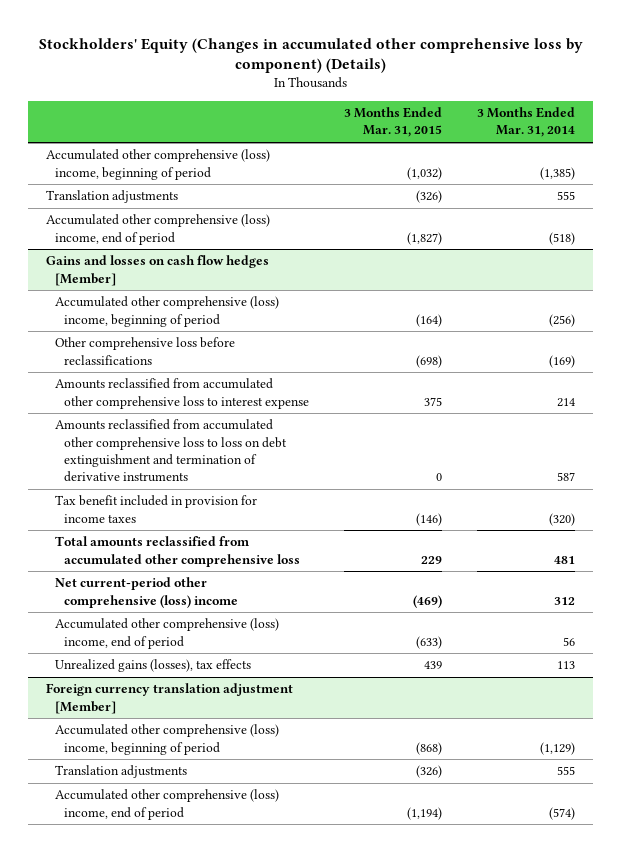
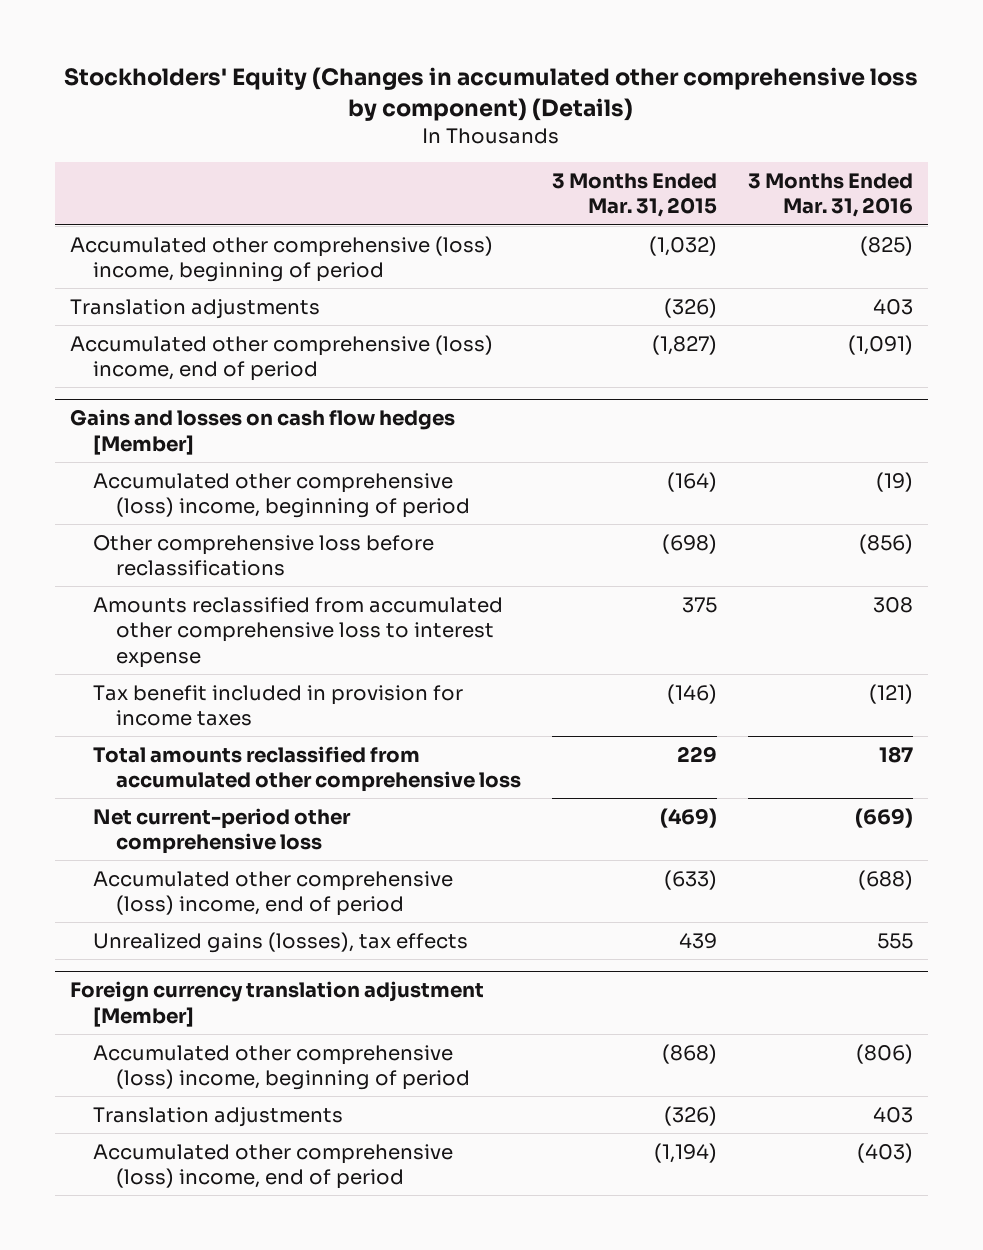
- | 3 Months Ended Mar. 31, 2015 | 3 Months Ended Mar. 31, 2014
+ | 3 Months Ended Mar. 31, 2015 | 3 Months Ended Mar. 31, 2016
@ Gains and losses on cash flow hedges [Member]
- Amounts reclassified from accumulated other comprehensive loss to loss on debt extinguishment and termination of derivative instruments | 0 | 587
- Net current-period other comprehensive (loss) income | (469) | 312
+ Net current-period other comprehensive loss | (469) | (669)

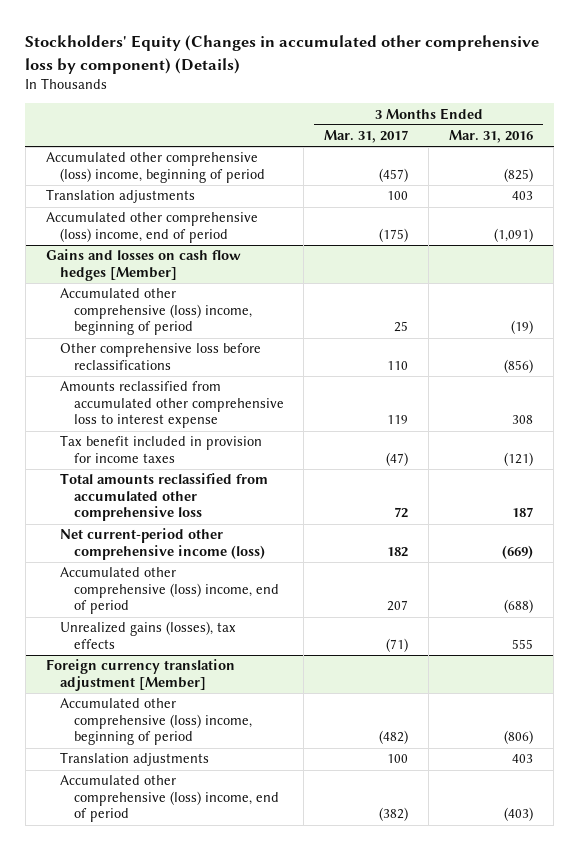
- | 3 Months Ended Mar. 31, 2015 | 3 Months Ended Mar. 31, 2016
+ | 3 Months Ended Mar. 31, 2017 | 3 Months Ended Mar. 31, 2016
@ Gains and losses on cash flow hedges [Member]
- Net current-period other comprehensive loss | (469) | (669)
+ Net current-period other comprehensive income (loss) | 182 | (669)

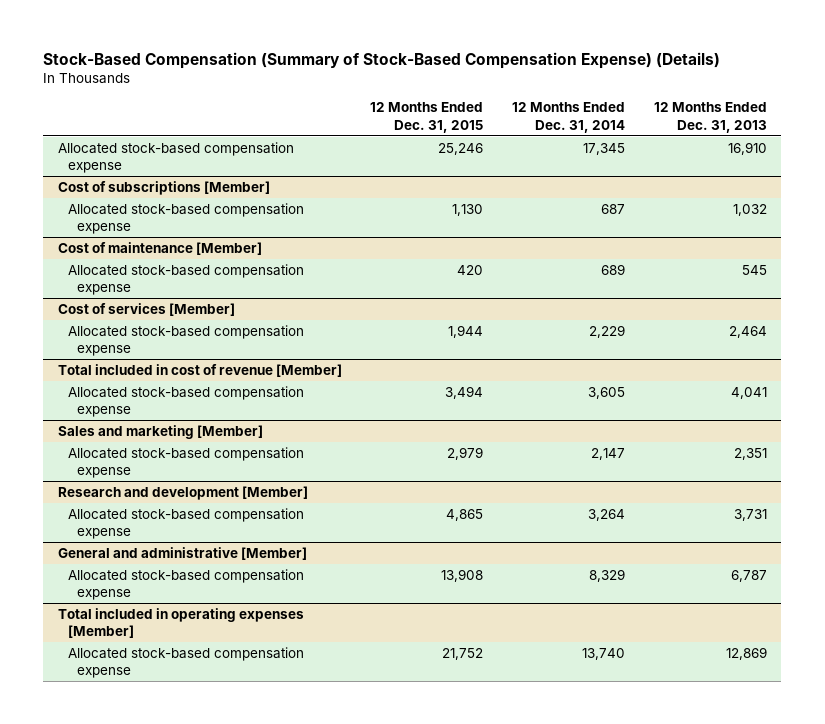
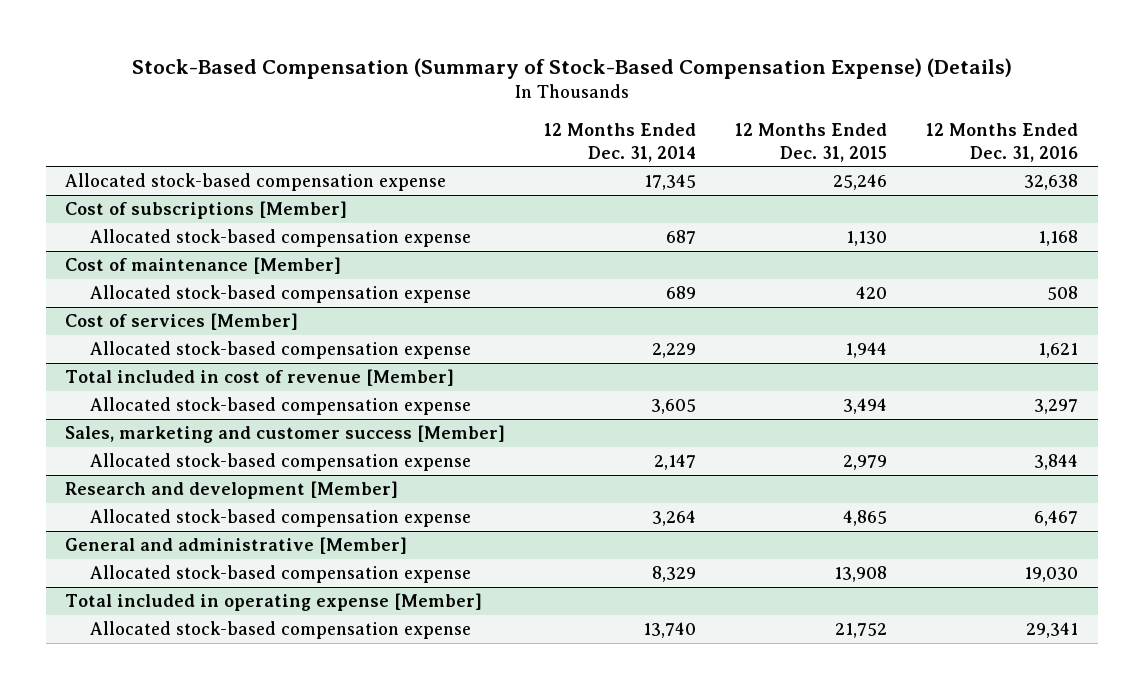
- | 12 Months Ended Dec. 31, 2015 | 12 Months Ended Dec. 31, 2014 | 12 Months Ended Dec. 31, 2013
+ | 12 Months Ended Dec. 31, 2014 | 12 Months Ended Dec. 31, 2015 | 12 Months Ended Dec. 31, 2016
- Sales and marketing [Member]
+ Sales, marketing and customer success [Member]
- Total included in operating expenses [Member]
+ Total included in operating expense [Member]

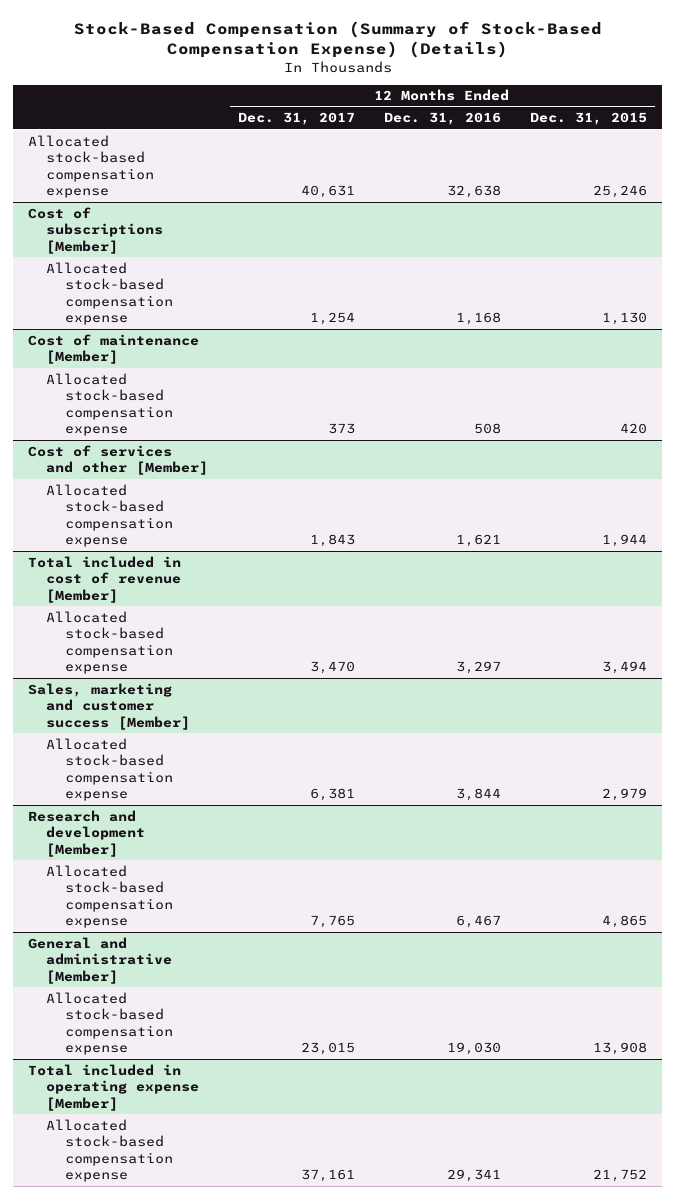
- | 12 Months Ended Dec. 31, 2014 | 12 Months Ended Dec. 31, 2015 | 12 Months Ended Dec. 31, 2016
+ | 12 Months Ended Dec. 31, 2017 | 12 Months Ended Dec. 31, 2016 | 12 Months Ended Dec. 31, 2015
- Cost of services [Member]
+ Cost of services and other [Member]

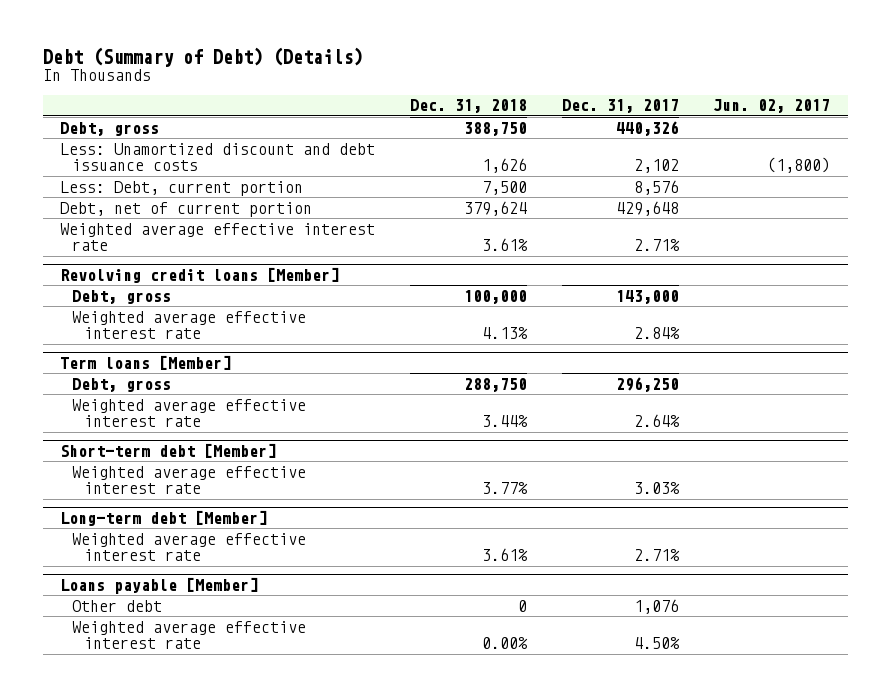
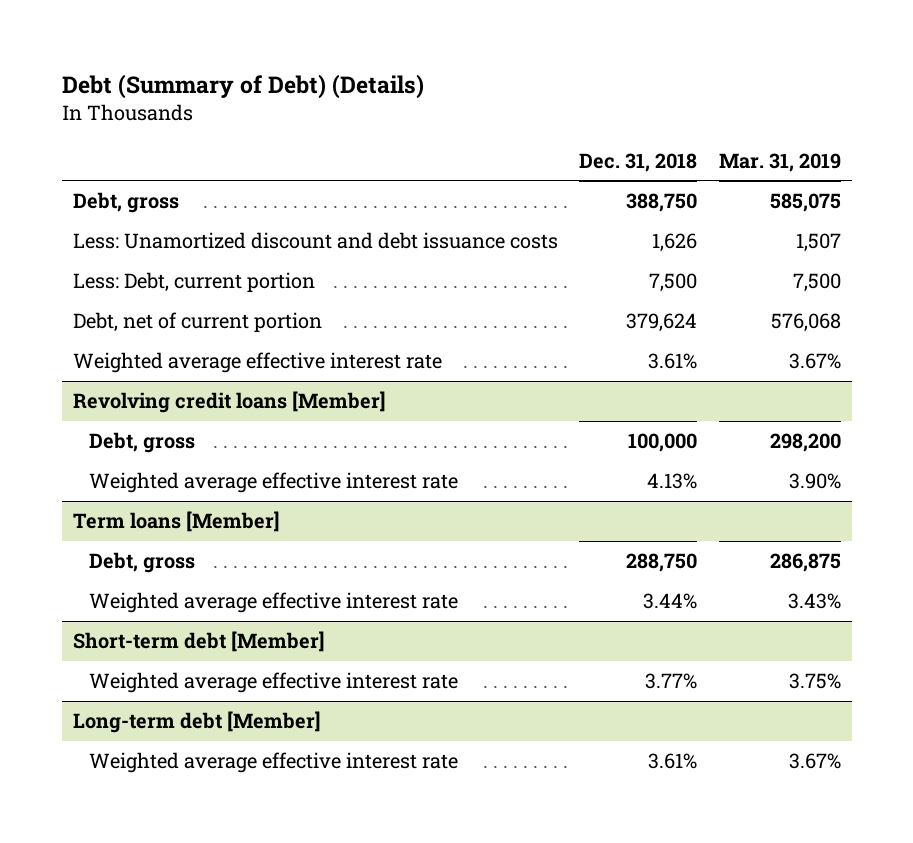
- | Dec. 31, 2018 | Dec. 31, 2017 | Jun. 02, 2017
+ | Dec. 31, 2018 | Mar. 31, 2019
- Loans payable [Member]
- Other debt | 0 | 1,076 |
- Weighted average effective interest rate | 0.00% | 4.50% |

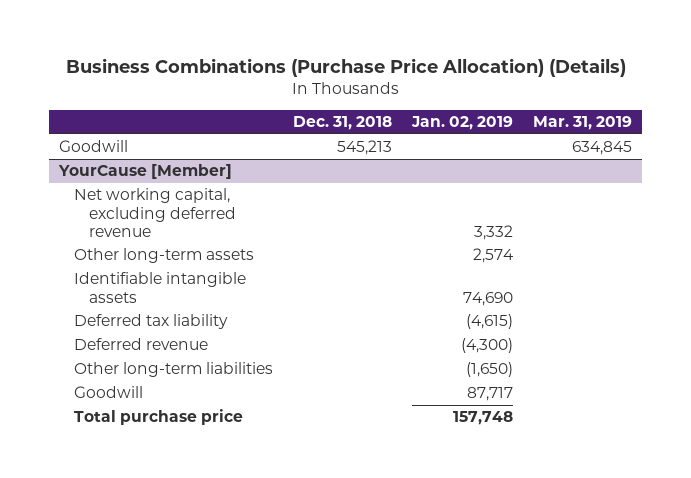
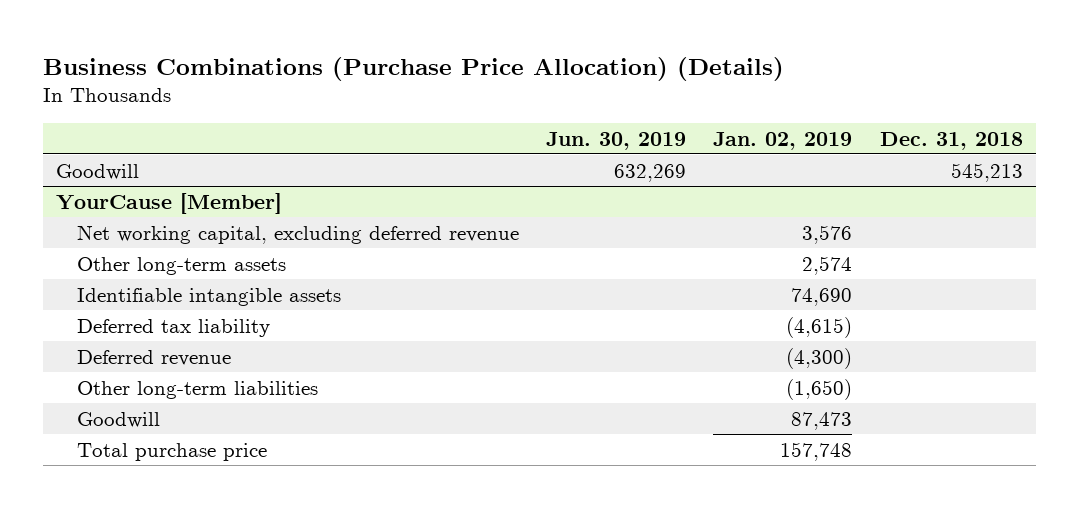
- | Dec. 31, 2018 | Jan. 02, 2019 | Mar. 31, 2019
+ | Jun. 30, 2019 | Jan. 02, 2019 | Dec. 31, 2018
@ YourCause [Member]
- Net working capital, excluding deferred revenue | | 3,332 |
+ Net working capital, excluding deferred revenue | | 3,576 |
- Goodwill | | 87,717 |
+ Goodwill | | 87,473 |

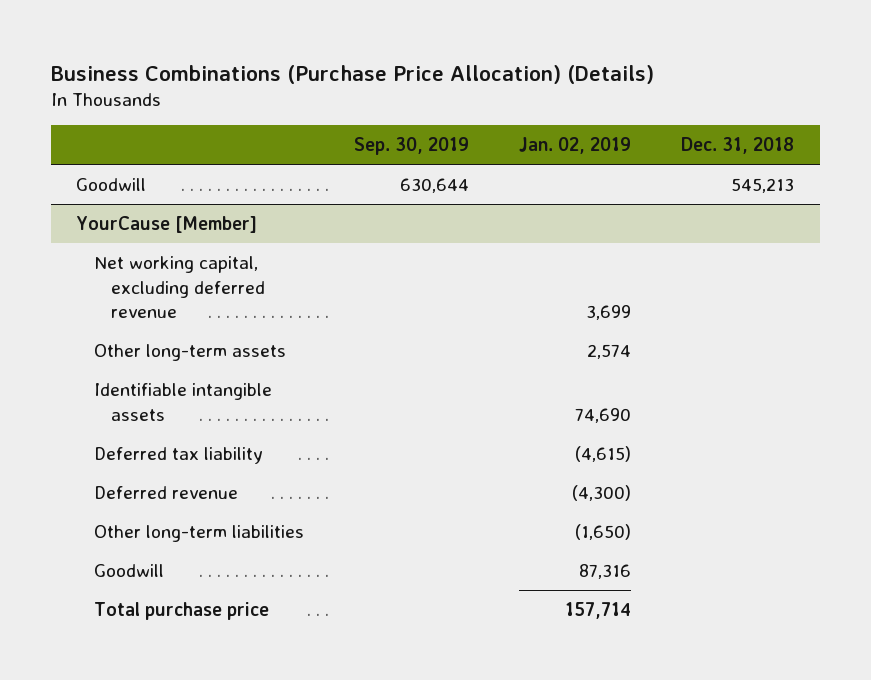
- | Jun. 30, 2019 | Jan. 02, 2019 | Dec. 31, 2018
+ | Sep. 30, 2019 | Jan. 02, 2019 | Dec. 31, 2018
@ YourCause [Member]
- Net working capital, excluding deferred revenue | | 3,576 |
+ Net working capital, excluding deferred revenue | | 3,699 |
- Goodwill | | 87,473 |
- Total purchase price | | 157,748 |
+ Goodwill | | 87,316 |
+ Total purchase price | | 157,714 |

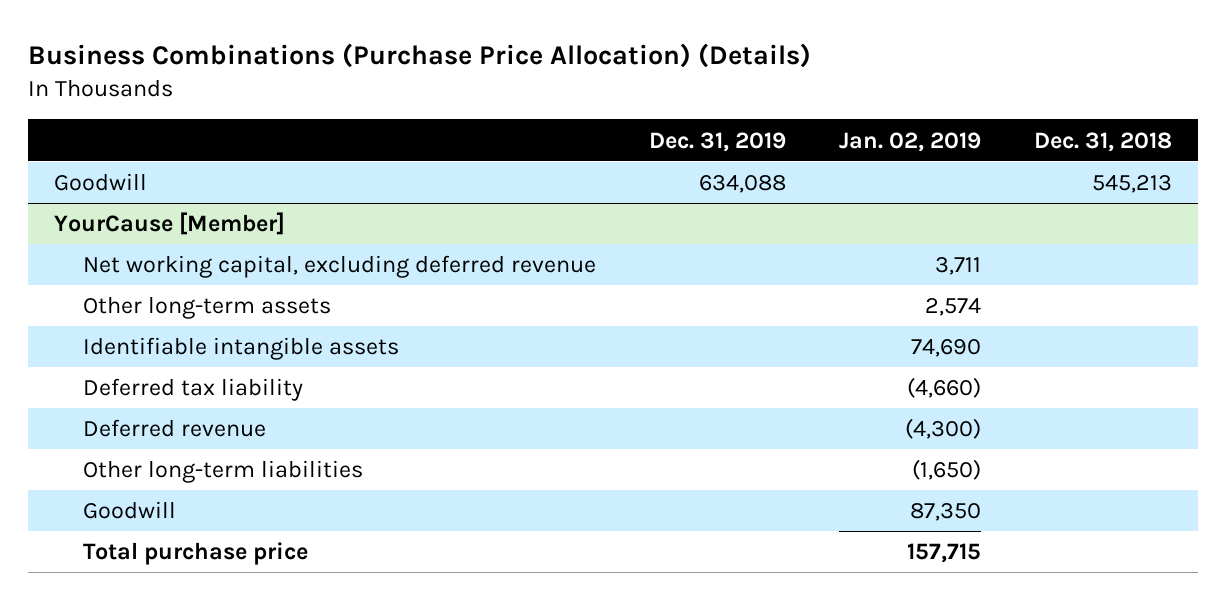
- | Sep. 30, 2019 | Jan. 02, 2019 | Dec. 31, 2018
+ | Dec. 31, 2019 | Jan. 02, 2019 | Dec. 31, 2018
@ YourCause [Member]
- Net working capital, excluding deferred revenue | | 3,699 |
+ Net working capital, excluding deferred revenue | | 3,711 |
- Deferred tax liability | | (4,615) |
+ Deferred tax liability | | (4,660) |
- Goodwill | | 87,316 |
- Total purchase price | | 157,714 |
+ Goodwill | | 87,350 |
+ Total purchase price | | 157,715 |

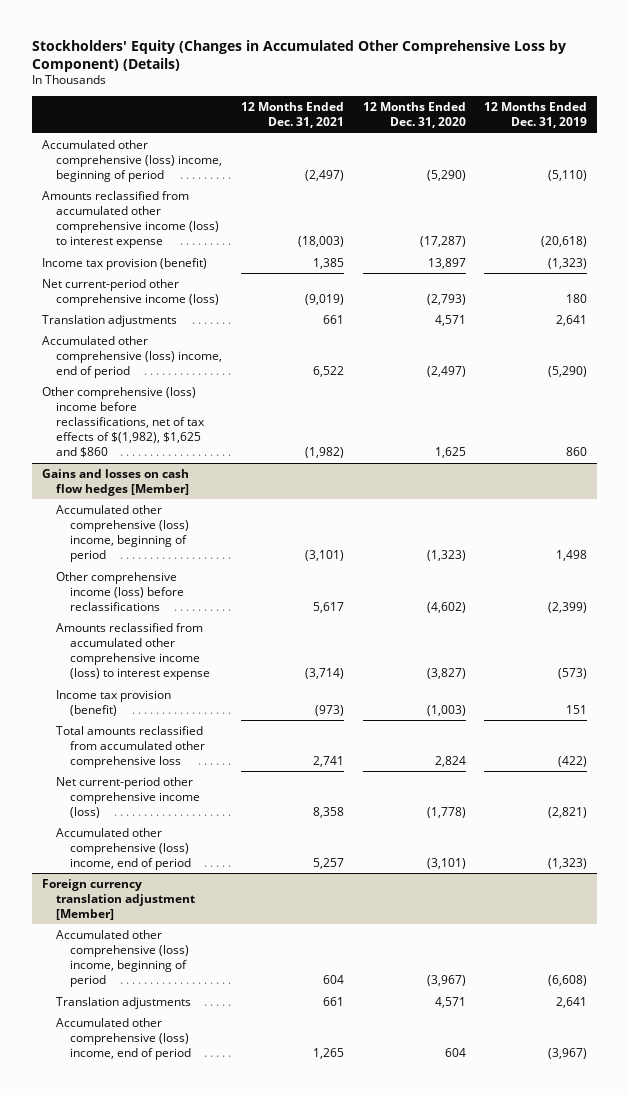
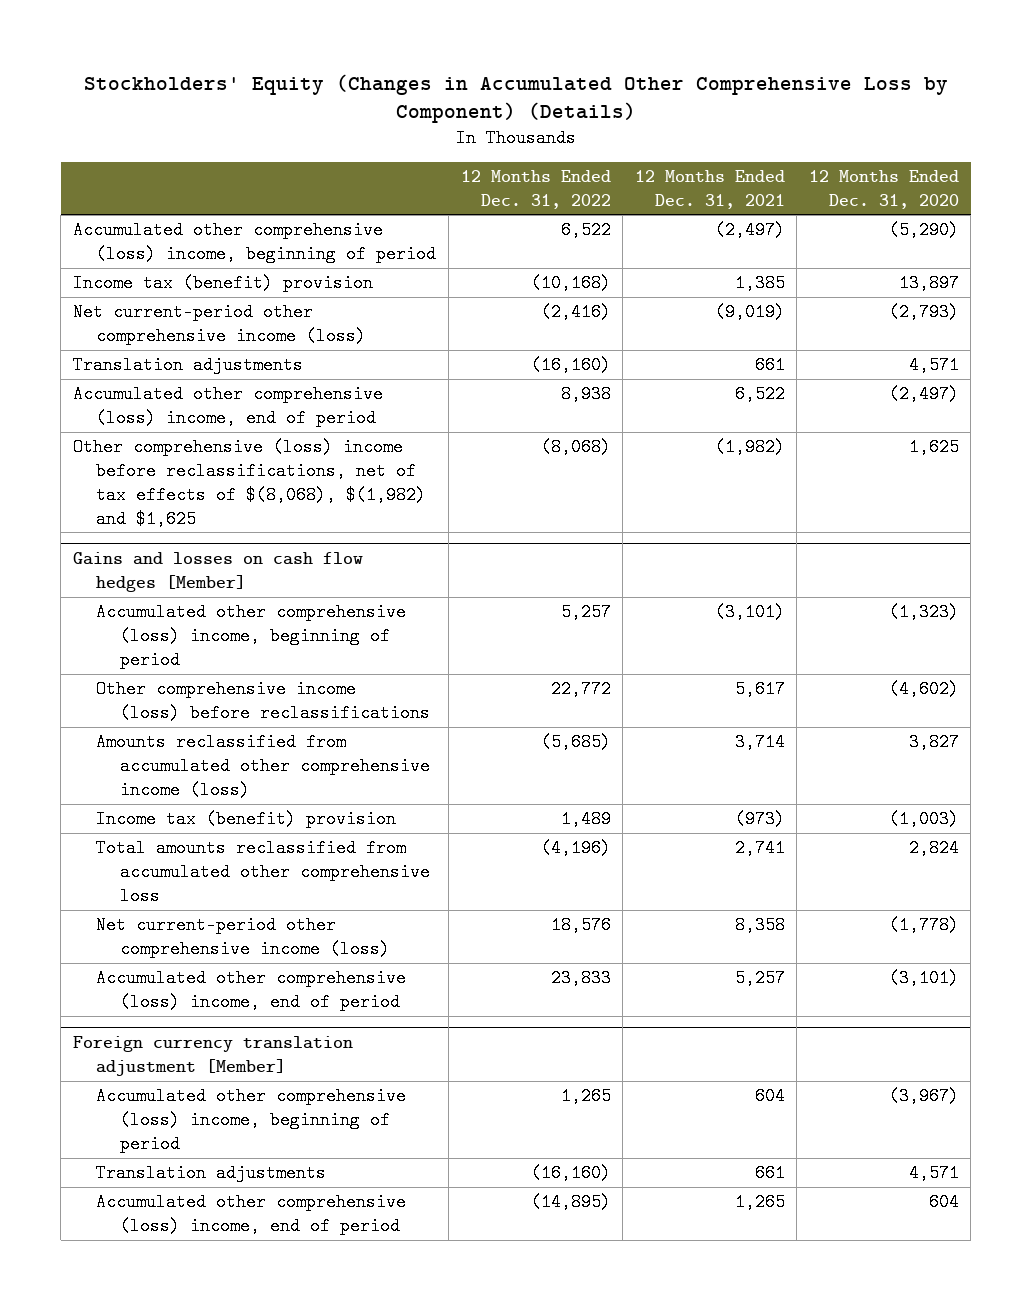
- | 12 Months Ended Dec. 31, 2021 | 12 Months Ended Dec. 31, 2020 | 12 Months Ended Dec. 31, 2019
+ | 12 Months Ended Dec. 31, 2022 | 12 Months Ended Dec. 31, 2021 | 12 Months Ended Dec. 31, 2020
- Amounts reclassified from accumulated other comprehensive income (loss) to interest expense | (18,003) | (17,287) | (20,618)
- Income tax provision (benefit) | 1,385 | 13,897 | (1,323)
+ Income tax (benefit) provision | (10,168) | 1,385 | 13,897
- Other comprehensive (loss) income before reclassifications, net of tax effects of $(1,982), $1,625 and $860 | (1,982) | 1,625 | 860
+ Other comprehensive (loss) income before reclassifications, net of tax effects of $(8,068), $(1,982) and $1,625 | (8,068) | (1,982) | 1,625
@ Gains and losses on cash flow hedges [Member]
- Amounts reclassified from accumulated other comprehensive income (loss) to interest expense | (3,714) | (3,827) | (573)
- Income tax provision (benefit) | (973) | (1,003) | 151
+ Amounts reclassified from accumulated other comprehensive income (loss) | (5,685) | 3,714 | 3,827
+ Income tax (benefit) provision | 1,489 | (973) | (1,003)

